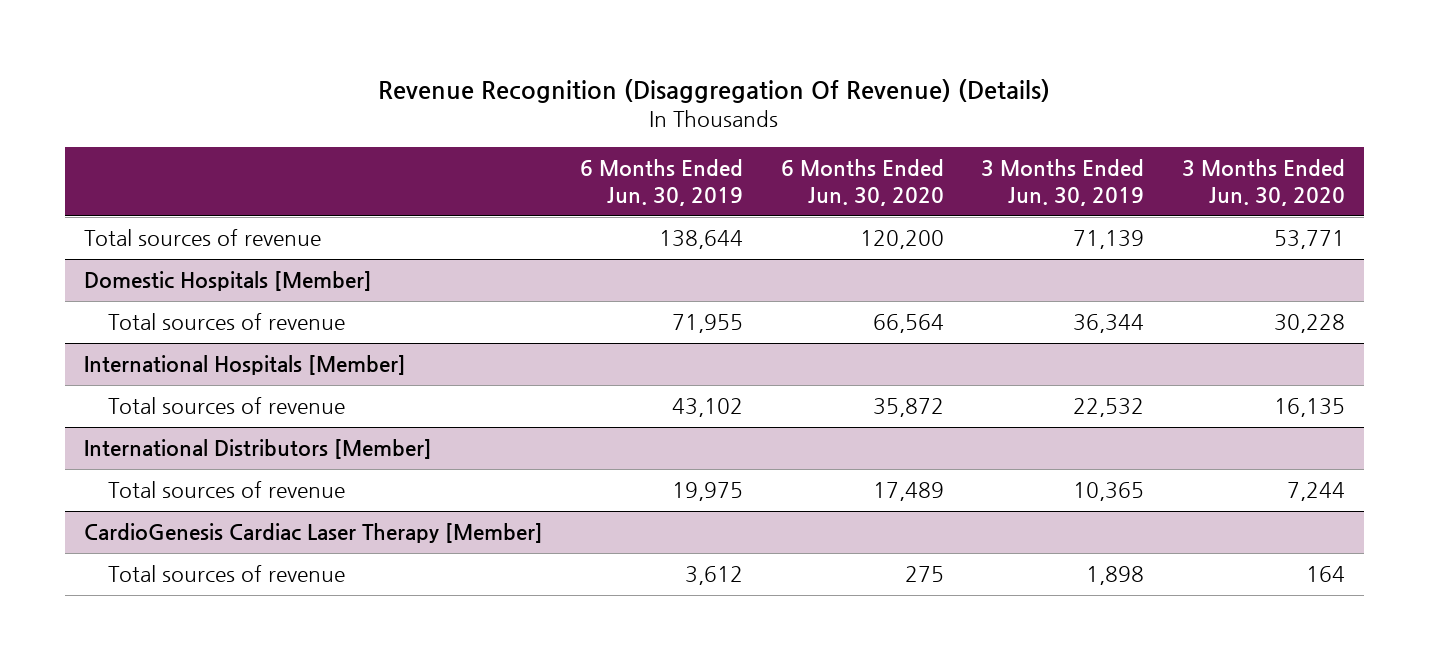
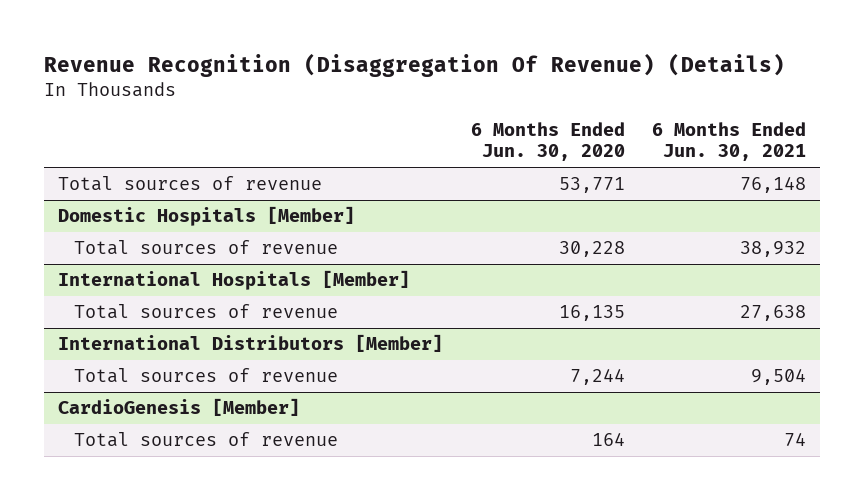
- | 6 Months Ended Jun. 30, 2019 | 6 Months Ended Jun. 30, 2020 | 3 Months Ended Jun. 30, 2019 | 3 Months Ended Jun. 30, 2020
+ | 6 Months Ended Jun. 30, 2020 | 6 Months Ended Jun. 30, 2021
- Total sources of revenue | 138,644 | 120,200 | 71,139 | 53,771
+ Total sources of revenue | 53,771 | 76,148
@ Domestic Hospitals [Member]
- Total sources of revenue | 71,955 | 66,564 | 36,344 | 30,228
+ Total sources of revenue | 30,228 | 38,932
@ International Hospitals [Member]
- Total sources of revenue | 43,102 | 35,872 | 22,532 | 16,135
+ Total sources of revenue | 16,135 | 27,638
@ International Distributors [Member]
- Total sources of revenue | 19,975 | 17,489 | 10,365 | 7,244
- CardioGenesis Cardiac Laser Therapy [Member]
- Total sources of revenue | 3,612 | 275 | 1,898 | 164
@ International Distributors [Member]
+ Total sources of revenue | 7,244 | 9,504
+ CardioGenesis [Member]
+ Total sources of revenue | 164 | 74

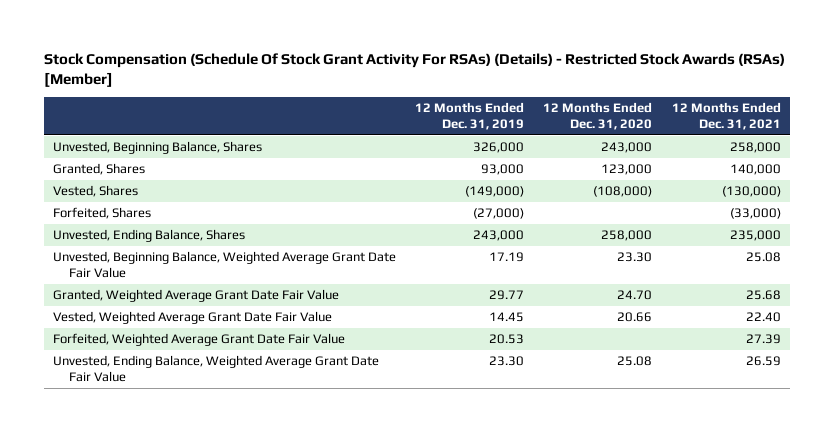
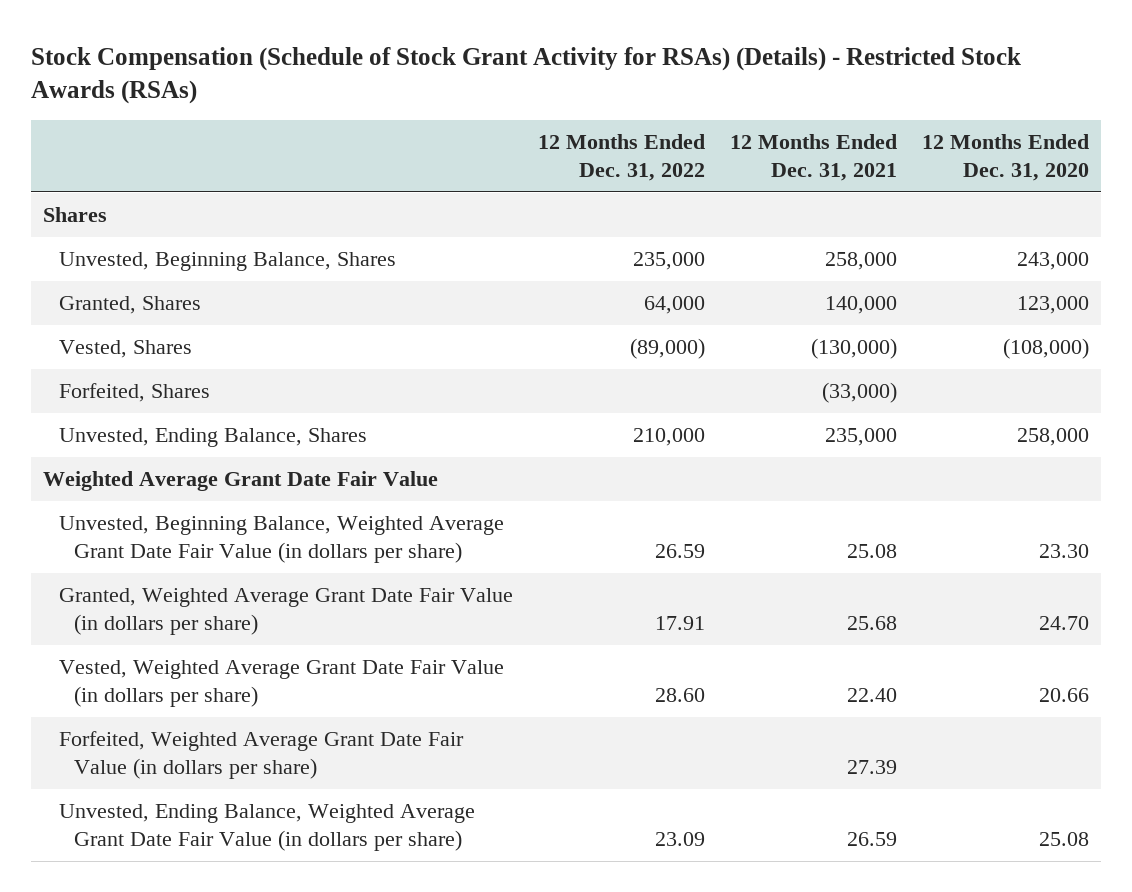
- Stock Compensation (Schedule Of Stock Grant Activity For RSAs) (Details) - Restricted Stock Awards (RSAs) [Member]
+ Stock Compensation (Schedule of Stock Grant Activity for RSAs) (Details) - Restricted Stock Awards (RSAs)
- | 12 Months Ended Dec. 31, 2019 | 12 Months Ended Dec. 31, 2020 | 12 Months Ended Dec. 31, 2021
+ | 12 Months Ended Dec. 31, 2022 | 12 Months Ended Dec. 31, 2021 | 12 Months Ended Dec. 31, 2020
+ Shares
- Unvested, Beginning Balance, Weighted Average Grant Date Fair Value | 17.19 | 23.30 | 25.08
- Granted, Weighted Average Grant Date Fair Value | 29.77 | 24.70 | 25.68
- Vested, Weighted Average Grant Date Fair Value | 14.45 | 20.66 | 22.40
- Forfeited, Weighted Average Grant Date Fair Value | 20.53 | | 27.39
- Unvested, Ending Balance, Weighted Average Grant Date Fair Value | 23.30 | 25.08 | 26.59
+ Weighted Average Grant Date Fair Value
+ Unvested, Beginning Balance, Weighted Average Grant Date Fair Value (in dollars per share) | 26.59 | 25.08 | 23.30
+ Granted, Weighted Average Grant Date Fair Value (in dollars per share) | 17.91 | 25.68 | 24.70
+ Vested, Weighted Average Grant Date Fair Value (in dollars per share) | 28.60 | 22.40 | 20.66
+ Forfeited, Weighted Average Grant Date Fair Value (in dollars per share) | | 27.39 |
+ Unvested, Ending Balance, Weighted Average Grant Date Fair Value (in dollars per share) | 23.09 | 26.59 | 25.08

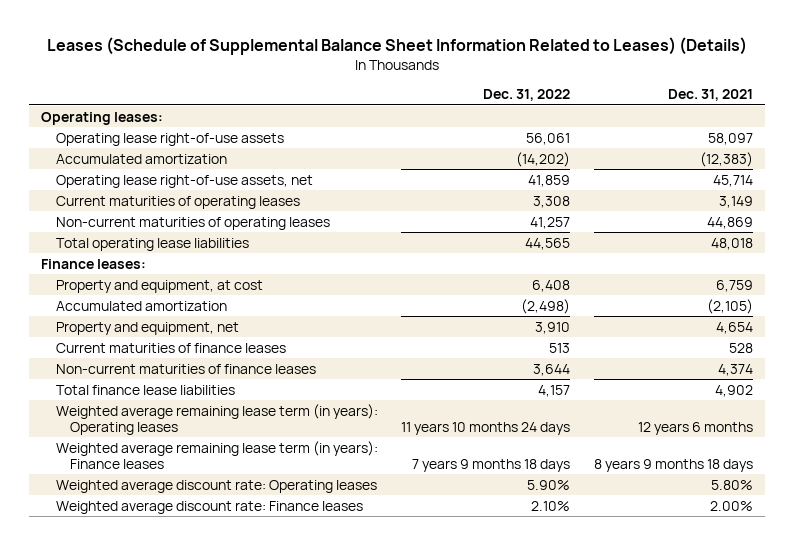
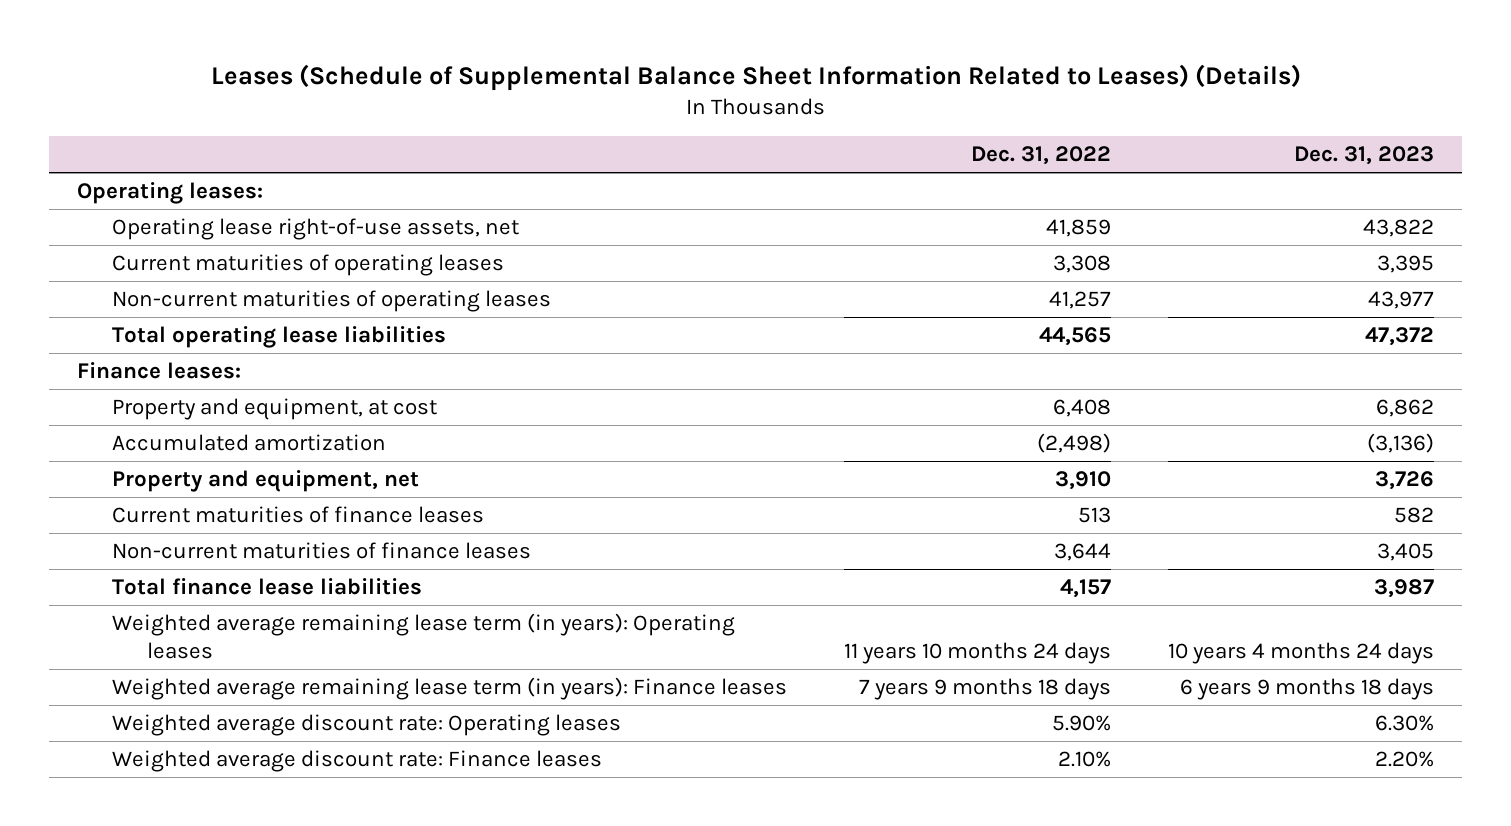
- | Dec. 31, 2022 | Dec. 31, 2021
+ | Dec. 31, 2022 | Dec. 31, 2023
- Operating lease right-of-use assets | 56,061 | 58,097
- Accumulated amortization | (14,202) | (12,383)

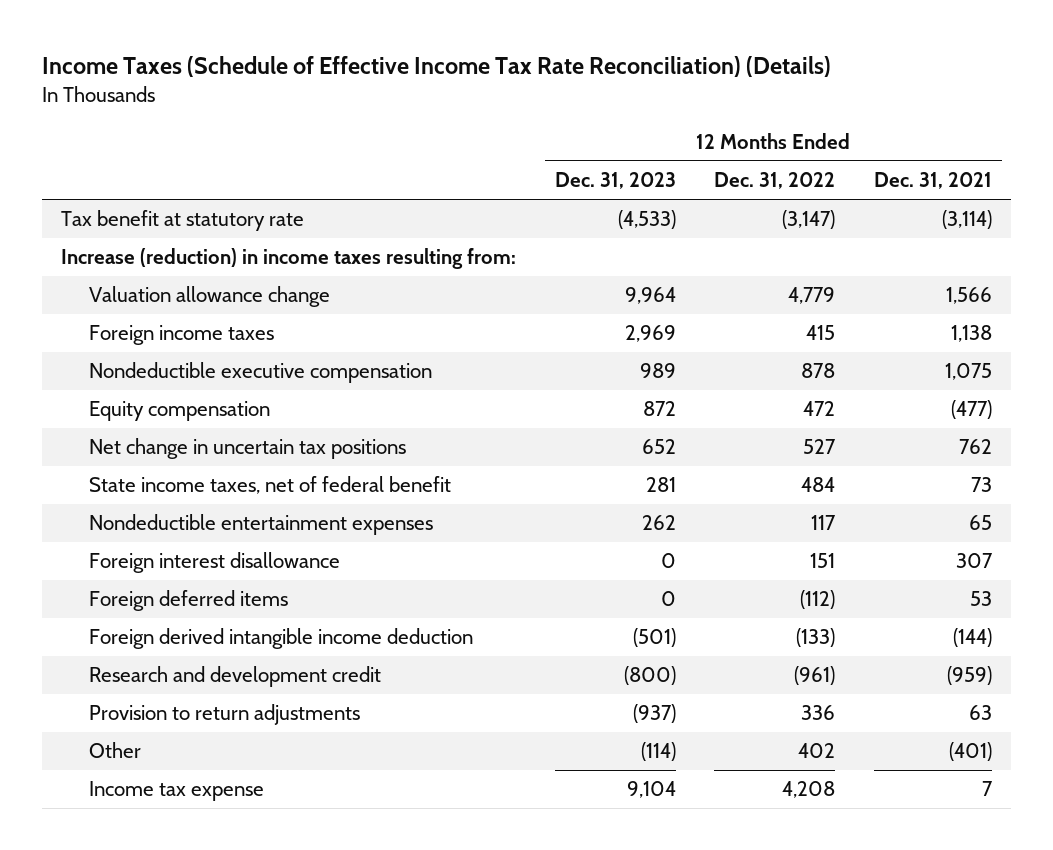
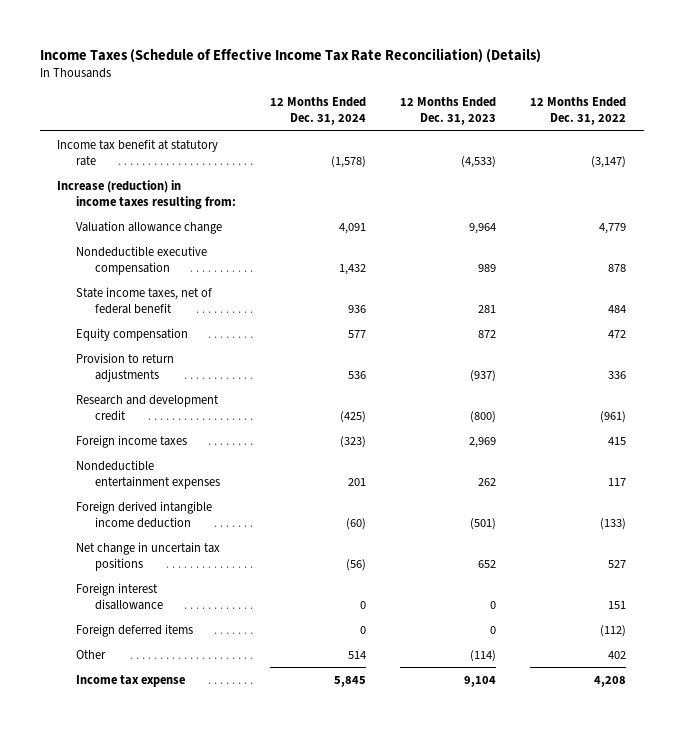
- | 12 Months Ended Dec. 31, 2023 | 12 Months Ended Dec. 31, 2022 | 12 Months Ended Dec. 31, 2021
+ | 12 Months Ended Dec. 31, 2024 | 12 Months Ended Dec. 31, 2023 | 12 Months Ended Dec. 31, 2022
- Tax benefit at statutory rate | (4,533) | (3,147) | (3,114)
+ Income tax benefit at statutory rate | (1,578) | (4,533) | (3,147)
moved down: Equity compensation | 577 | 872 | 472
moved up: Provision to return adjustments | 536 | (937) | 336
moved up: Research and development credit | (425) | (800) | (961)
moved down: Foreign income taxes | (323) | 2,969 | 415
moved up: Foreign derived intangible income deduction | (60) | (501) | (133)
moved down: Net change in uncertain tax positions | (56) | 652 | 527

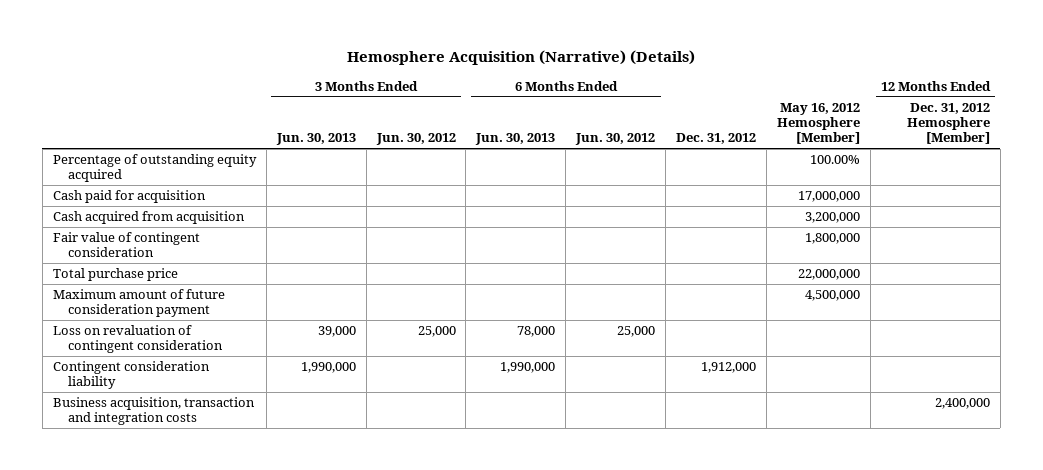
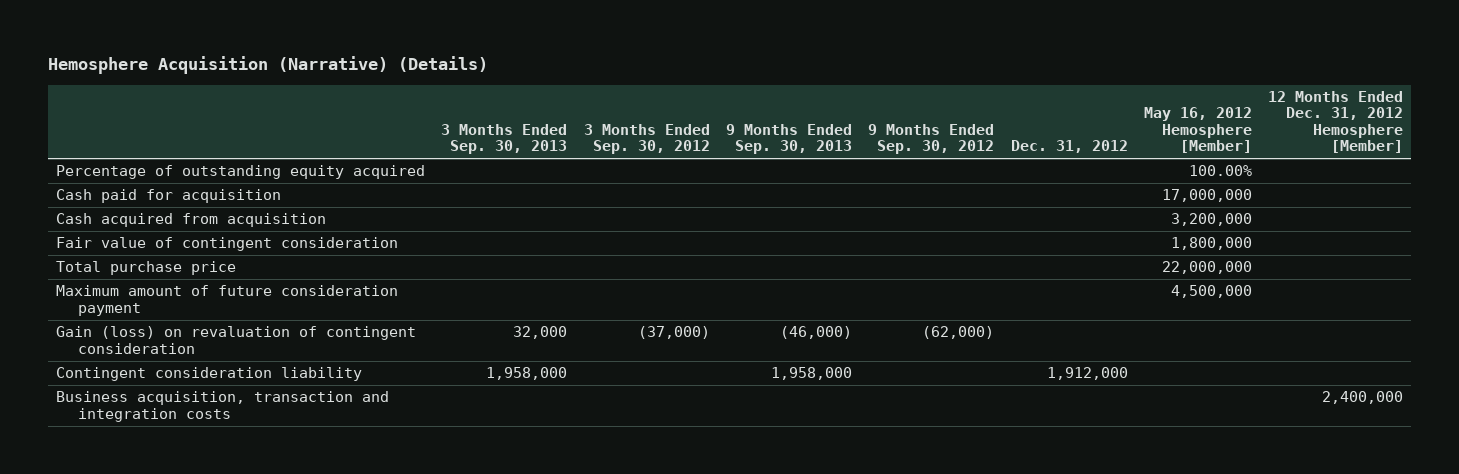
- | 3 Months Ended Jun. 30, 2013 | 3 Months Ended Jun. 30, 2012 | 6 Months Ended Jun. 30, 2013 | 6 Months Ended Jun. 30, 2012 | Dec. 31, 2012 | May 16, 2012 Hemosphere [Member] | 12 Months Ended Dec. 31, 2012 Hemosphere [Member]
+ | 3 Months Ended Sep. 30, 2013 | 3 Months Ended Sep. 30, 2012 | 9 Months Ended Sep. 30, 2013 | 9 Months Ended Sep. 30, 2012 | Dec. 31, 2012 | May 16, 2012 Hemosphere [Member] | 12 Months Ended Dec. 31, 2012 Hemosphere [Member]
- Loss on revaluation of contingent consideration | 39,000 | 25,000 | 78,000 | 25,000 | | |
+ Gain (loss) on revaluation of contingent consideration | 32,000 | (37,000) | (46,000) | (62,000) | | |

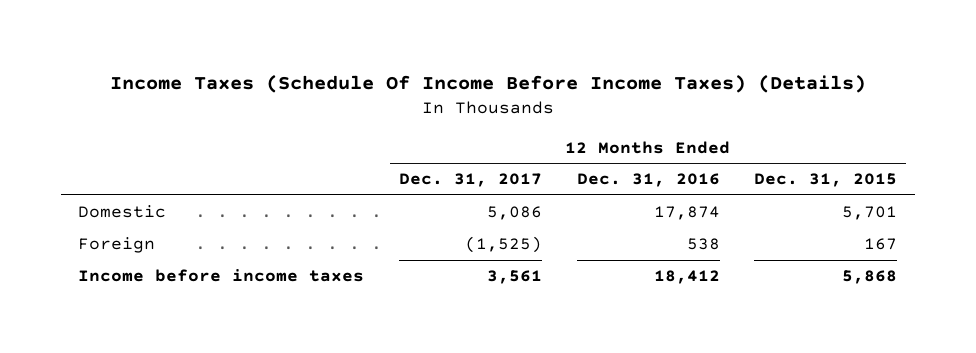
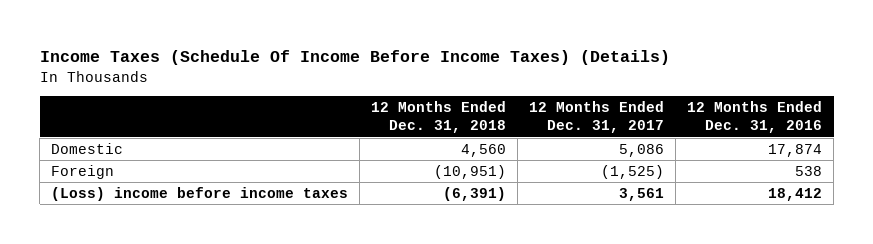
- | 12 Months Ended Dec. 31, 2017 | 12 Months Ended Dec. 31, 2016 | 12 Months Ended Dec. 31, 2015
+ | 12 Months Ended Dec. 31, 2018 | 12 Months Ended Dec. 31, 2017 | 12 Months Ended Dec. 31, 2016
- Income before income taxes | 3,561 | 18,412 | 5,868
+ (Loss) income before income taxes | (6,391) | 3,561 | 18,412

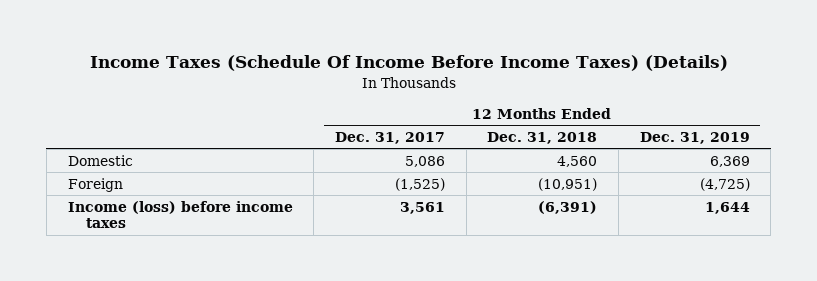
- | 12 Months Ended Dec. 31, 2018 | 12 Months Ended Dec. 31, 2017 | 12 Months Ended Dec. 31, 2016
+ | 12 Months Ended Dec. 31, 2017 | 12 Months Ended Dec. 31, 2018 | 12 Months Ended Dec. 31, 2019
- (Loss) income before income taxes | (6,391) | 3,561 | 18,412
+ Income (loss) before income taxes | 3,561 | (6,391) | 1,644

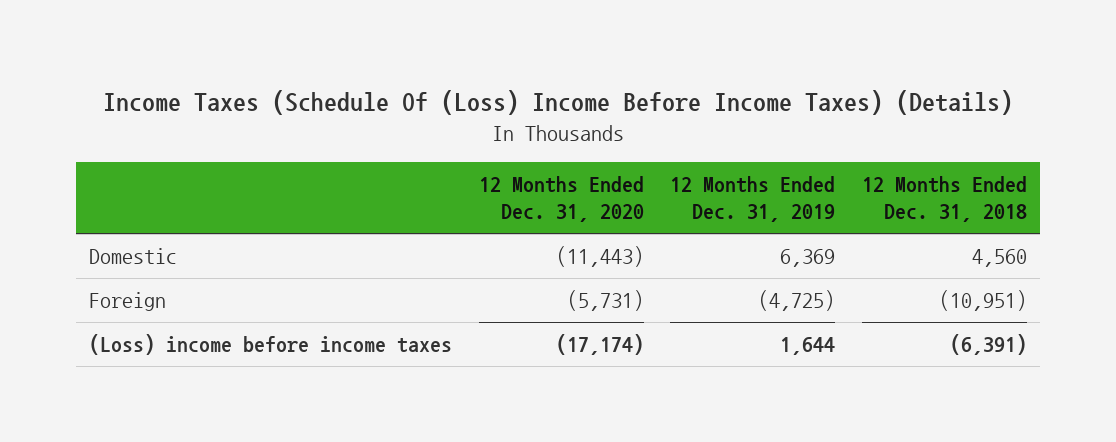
- Income Taxes (Schedule Of Income Before Income Taxes) (Details)
+ Income Taxes (Schedule Of (Loss) Income Before Income Taxes) (Details)
- | 12 Months Ended Dec. 31, 2017 | 12 Months Ended Dec. 31, 2018 | 12 Months Ended Dec. 31, 2019
+ | 12 Months Ended Dec. 31, 2020 | 12 Months Ended Dec. 31, 2019 | 12 Months Ended Dec. 31, 2018
- Income (loss) before income taxes | 3,561 | (6,391) | 1,644
+ (Loss) income before income taxes | (17,174) | 1,644 | (6,391)

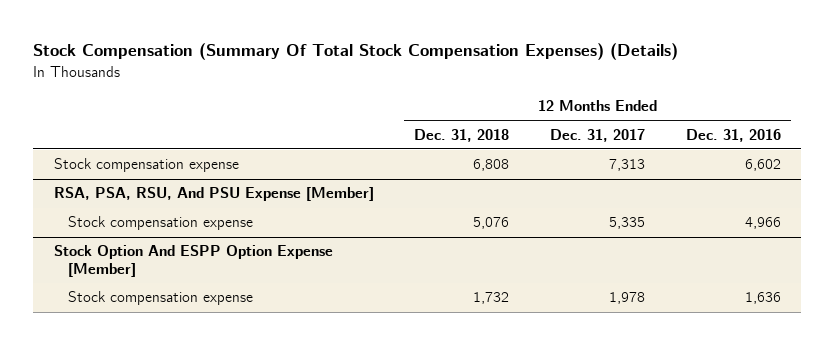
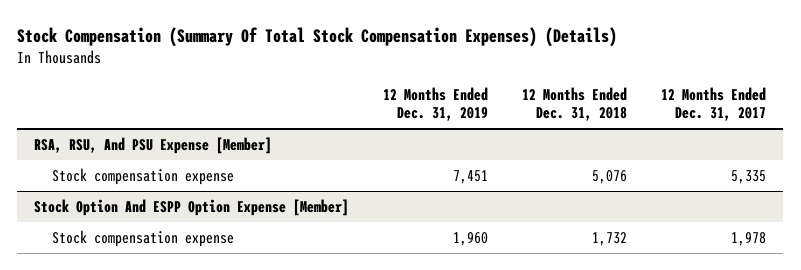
- | 12 Months Ended Dec. 31, 2018 | 12 Months Ended Dec. 31, 2017 | 12 Months Ended Dec. 31, 2016
+ | 12 Months Ended Dec. 31, 2019 | 12 Months Ended Dec. 31, 2018 | 12 Months Ended Dec. 31, 2017
- Stock compensation expense | 6,808 | 7,313 | 6,602
- RSA, PSA, RSU, And PSU Expense [Member]
+ RSA, RSU, And PSU Expense [Member]

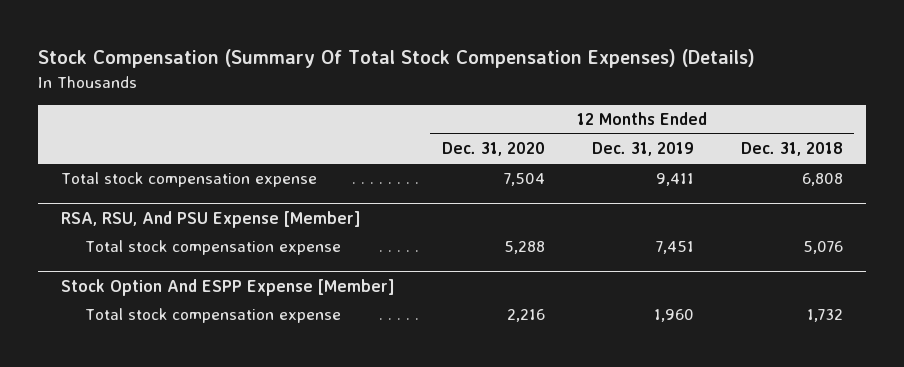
- | 12 Months Ended Dec. 31, 2019 | 12 Months Ended Dec. 31, 2018 | 12 Months Ended Dec. 31, 2017
+ | 12 Months Ended Dec. 31, 2020 | 12 Months Ended Dec. 31, 2019 | 12 Months Ended Dec. 31, 2018
+ Total stock compensation expense | 7,504 | 9,411 | 6,808
@ RSA, RSU, And PSU Expense [Member]
- Stock compensation expense | 7,451 | 5,076 | 5,335
- Stock Option And ESPP Option Expense [Member]
- Stock compensation expense | 1,960 | 1,732 | 1,978
@ RSA, RSU, And PSU Expense [Member]
+ Total stock compensation expense | 5,288 | 7,451 | 5,076
+ Stock Option And ESPP Expense [Member]
+ Total stock compensation expense | 2,216 | 1,960 | 1,732

